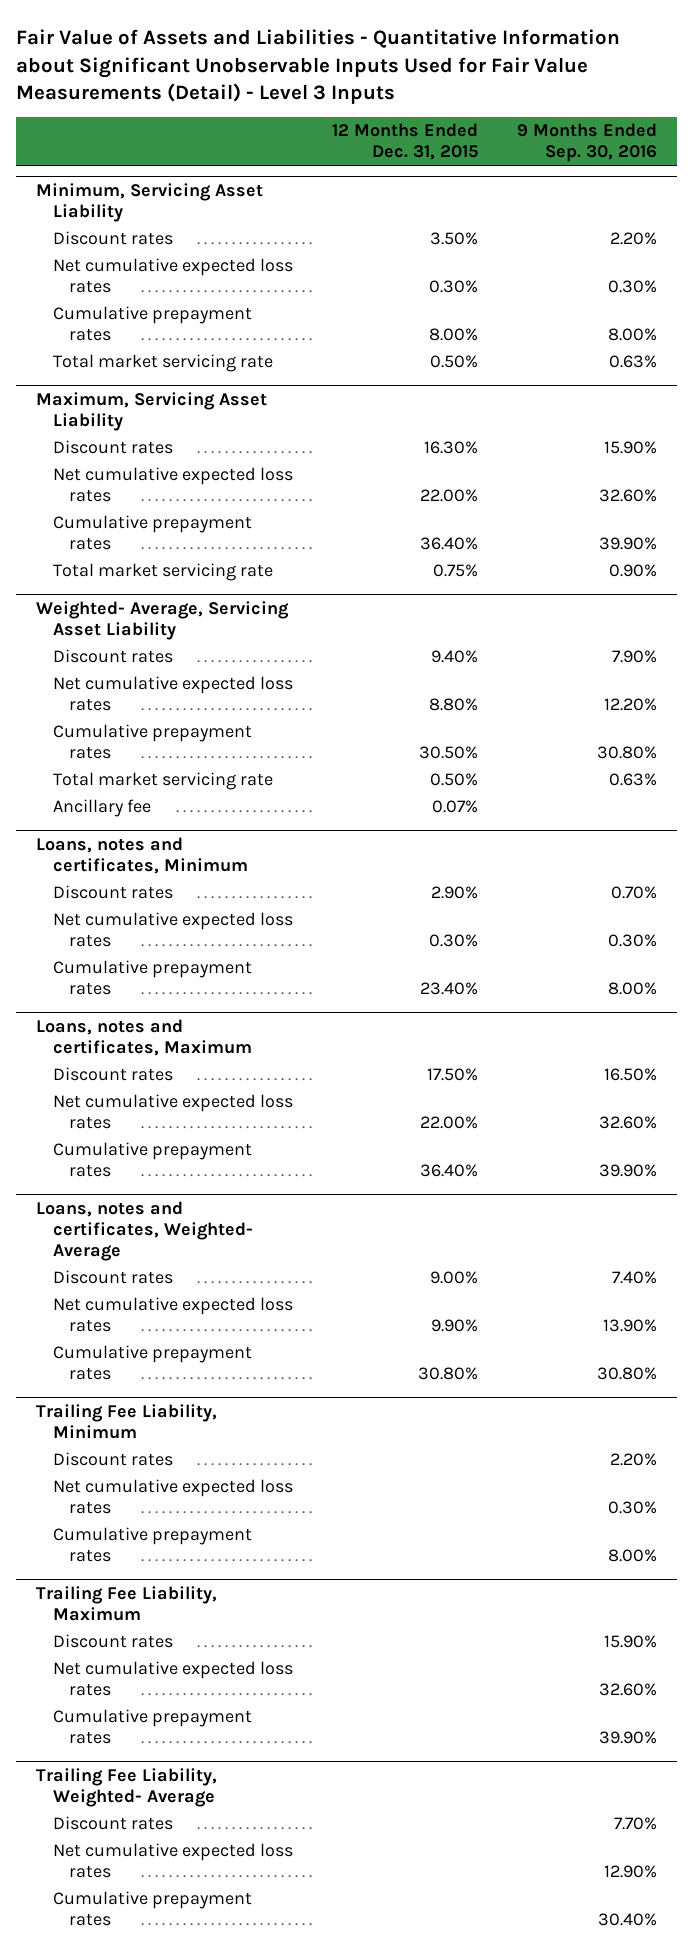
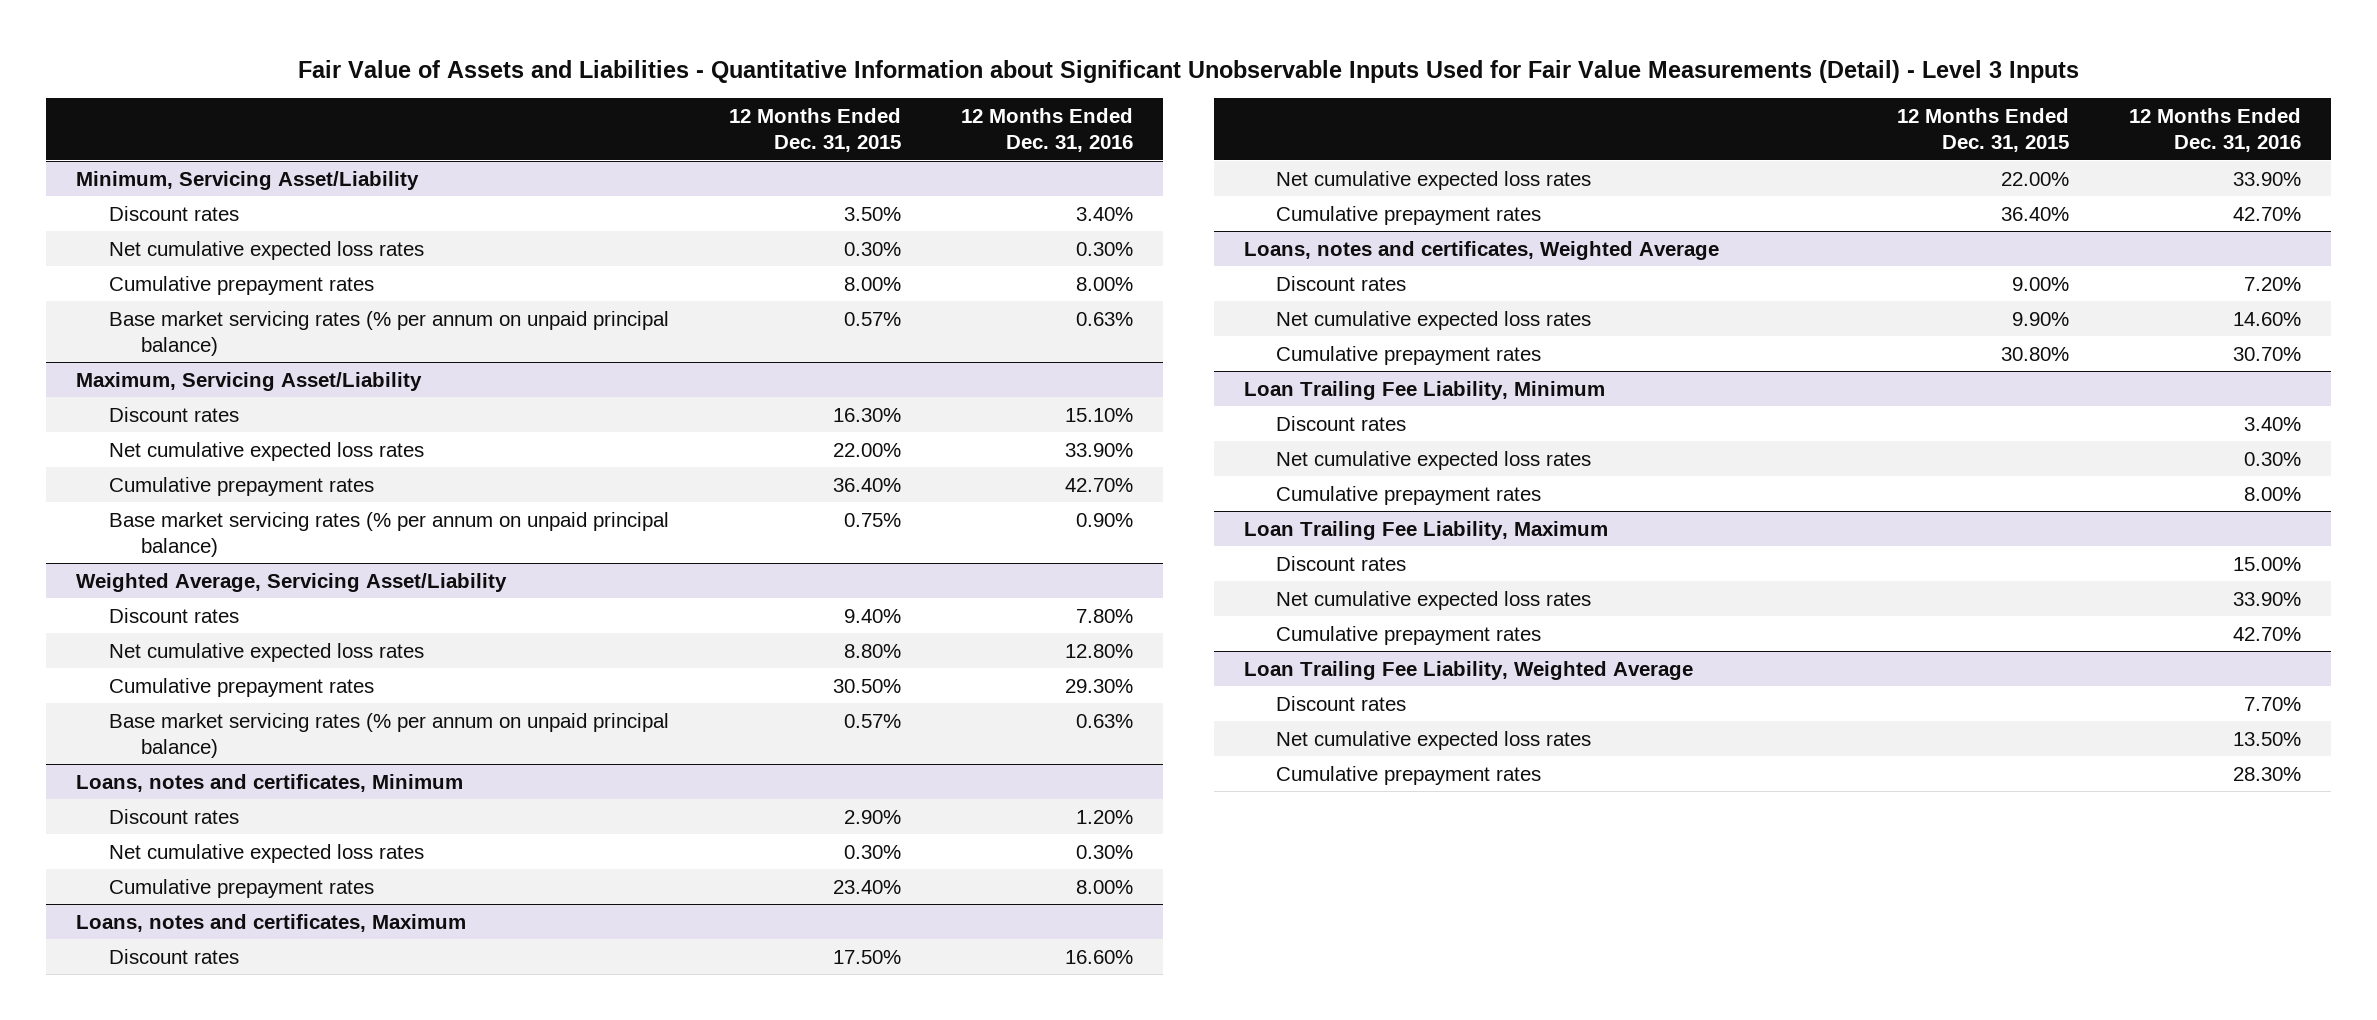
- | 12 Months Ended Dec. 31, 2015 | 9 Months Ended Sep. 30, 2016
+ | 12 Months Ended Dec. 31, 2015 | 12 Months Ended Dec. 31, 2016
- Minimum, Servicing Asset Liability
+ Minimum, Servicing Asset/Liability
- Total market servicing rate | 0.50% | 0.63%
- Maximum, Servicing Asset Liability
+ Base market servicing rates (% per annum on unpaid principal balance) | 0.57% | 0.63%
+ Maximum, Servicing Asset/Liability
- Total market servicing rate | 0.75% | 0.90%
- Weighted- Average, Servicing Asset Liability
+ Base market servicing rates (% per annum on unpaid principal balance) | 0.75% | 0.90%
+ Weighted Average, Servicing Asset/Liability
- Total market servicing rate | 0.50% | 0.63%
- Ancillary fee | 0.07% |
+ Base market servicing rates (% per annum on unpaid principal balance) | 0.57% | 0.63%
- Loans, notes and certificates, Weighted- Average
+ Loans, notes and certificates, Weighted Average
- Trailing Fee Liability, Minimum
+ Loan Trailing Fee Liability, Minimum
- Trailing Fee Liability, Maximum
+ Loan Trailing Fee Liability, Maximum
- Trailing Fee Liability, Weighted- Average
+ Loan Trailing Fee Liability, Weighted Average

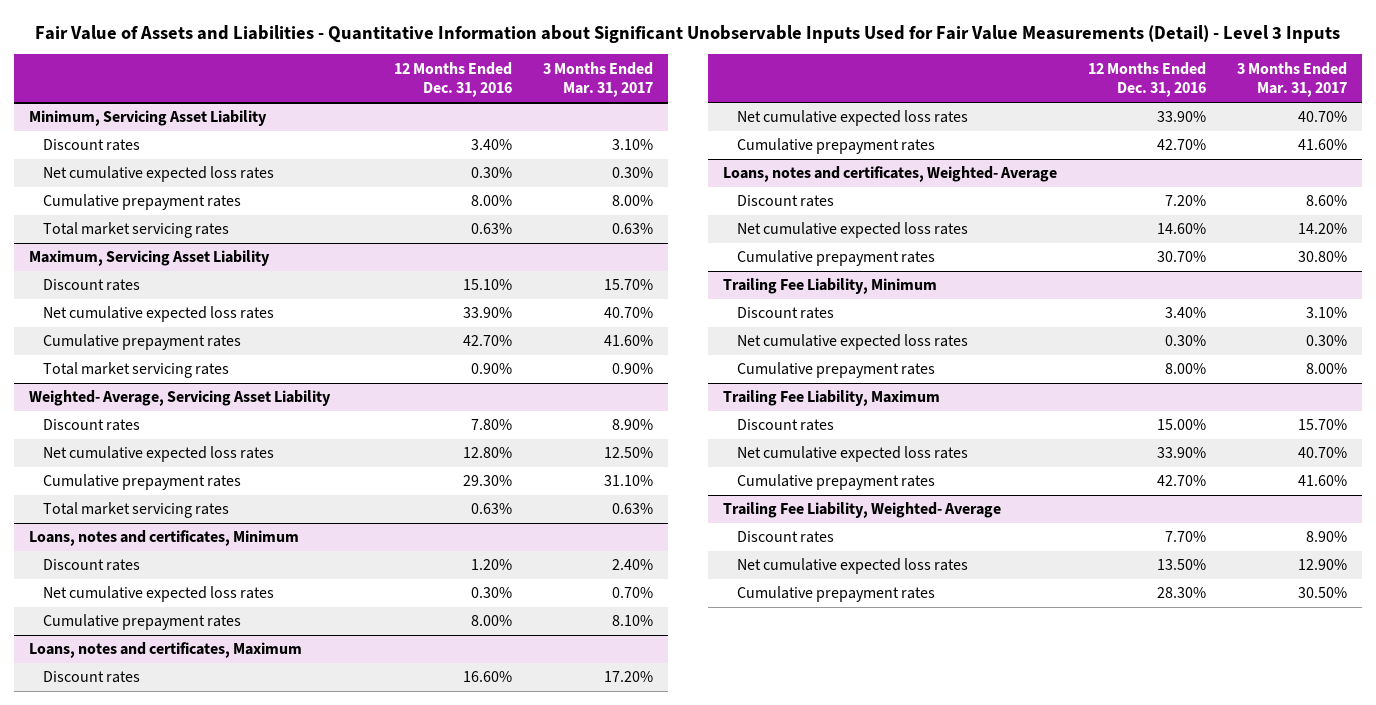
- | 12 Months Ended Dec. 31, 2015 | 12 Months Ended Dec. 31, 2016
+ | 12 Months Ended Dec. 31, 2016 | 3 Months Ended Mar. 31, 2017
- Minimum, Servicing Asset/Liability
+ Minimum, Servicing Asset Liability
- Base market servicing rates (% per annum on unpaid principal balance) | 0.57% | 0.63%
- Maximum, Servicing Asset/Liability
+ Total market servicing rates | 0.63% | 0.63%
+ Maximum, Servicing Asset Liability
- Base market servicing rates (% per annum on unpaid principal balance) | 0.75% | 0.90%
- Weighted Average, Servicing Asset/Liability
+ Total market servicing rates | 0.90% | 0.90%
+ Weighted- Average, Servicing Asset Liability
- Base market servicing rates (% per annum on unpaid principal balance) | 0.57% | 0.63%
+ Total market servicing rates | 0.63% | 0.63%
- Loans, notes and certificates, Weighted Average
+ Loans, notes and certificates, Weighted- Average
- Loan Trailing Fee Liability, Minimum
+ Trailing Fee Liability, Minimum
- Loan Trailing Fee Liability, Maximum
+ Trailing Fee Liability, Maximum
- Loan Trailing Fee Liability, Weighted Average
+ Trailing Fee Liability, Weighted- Average

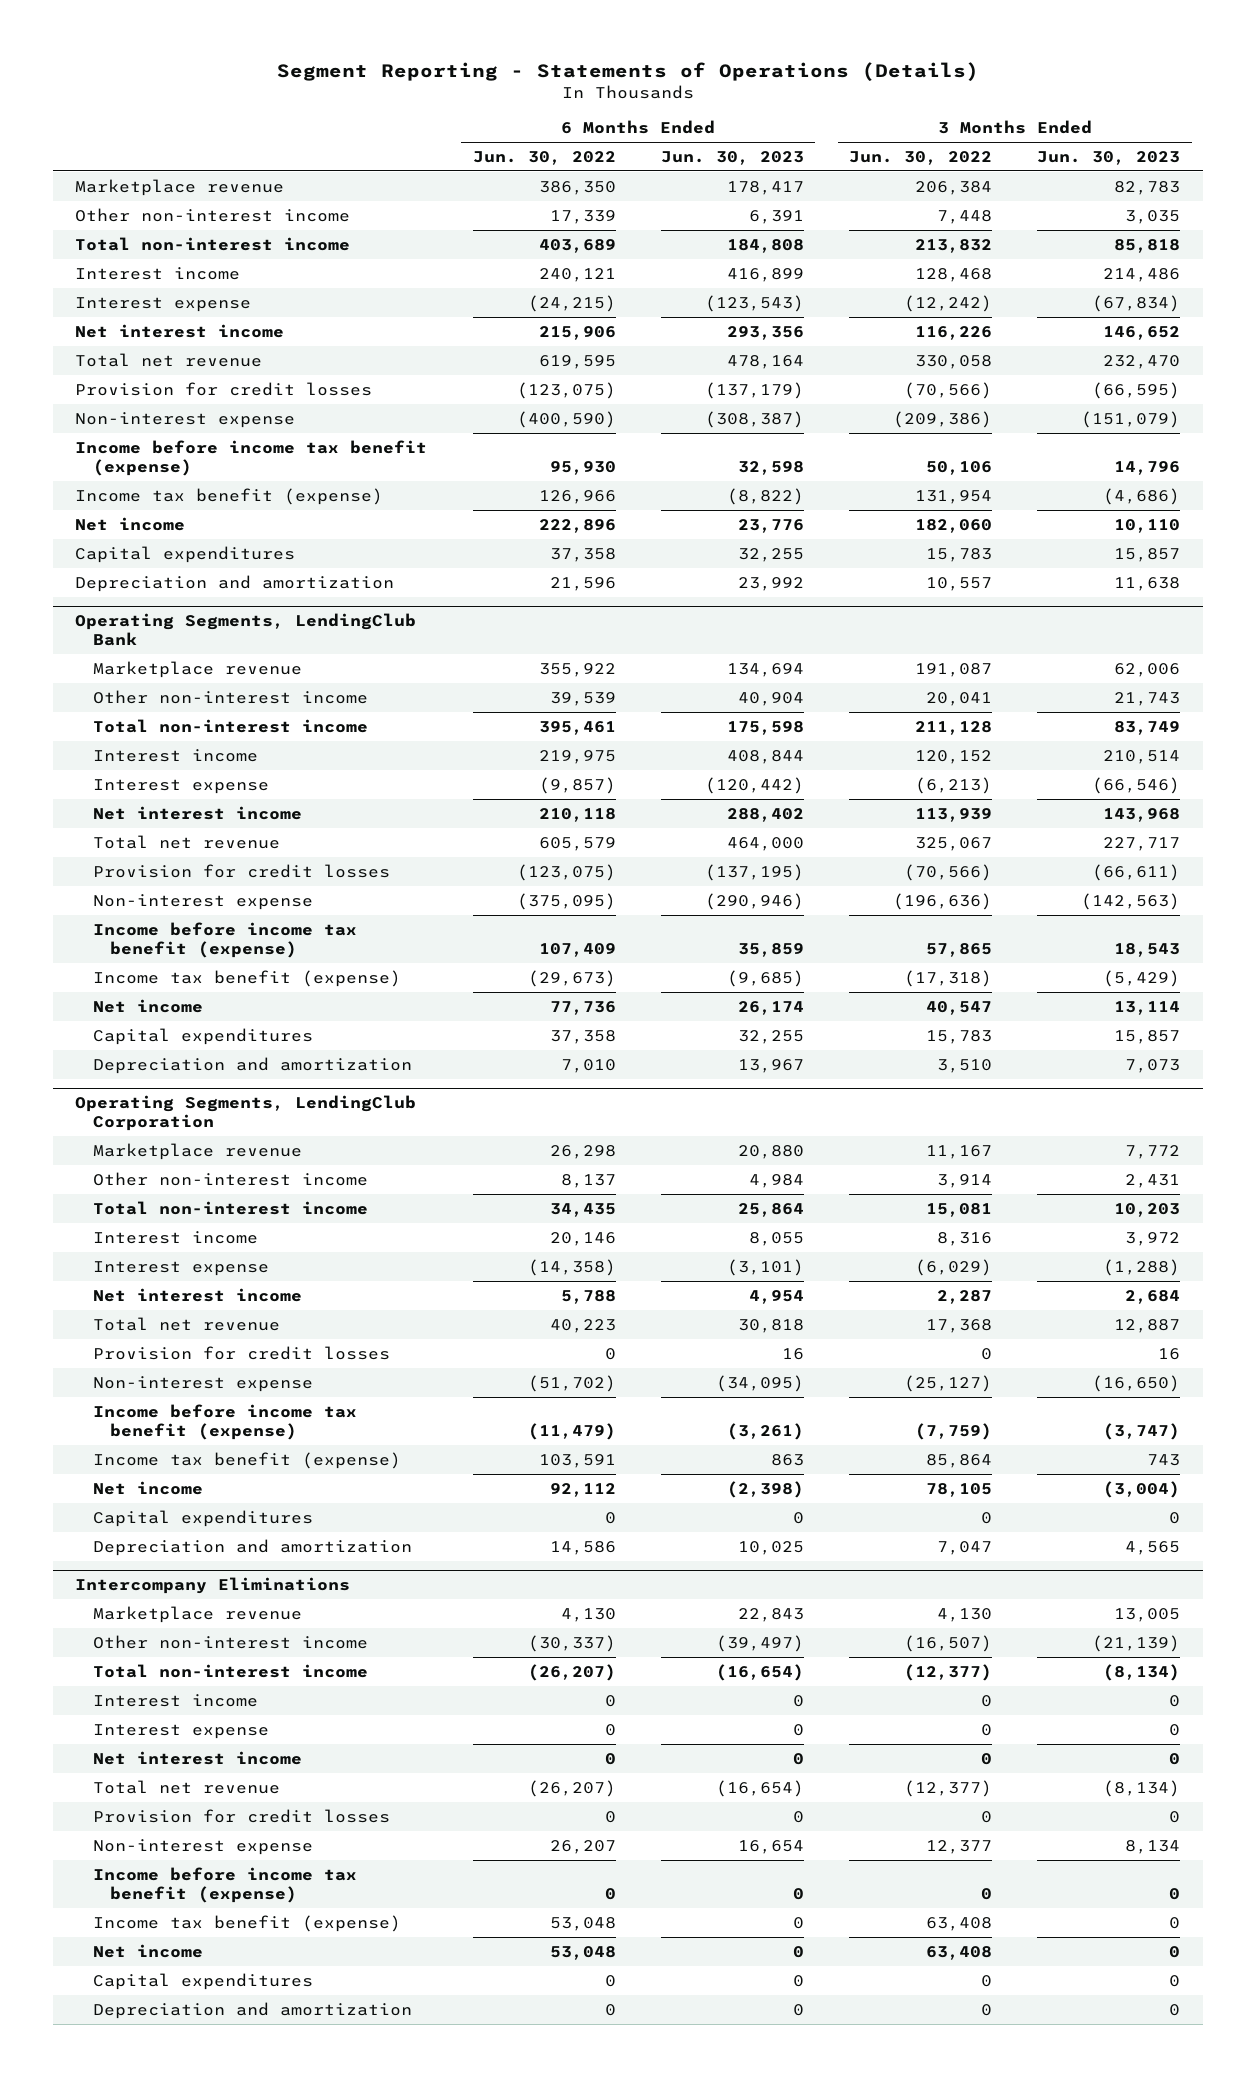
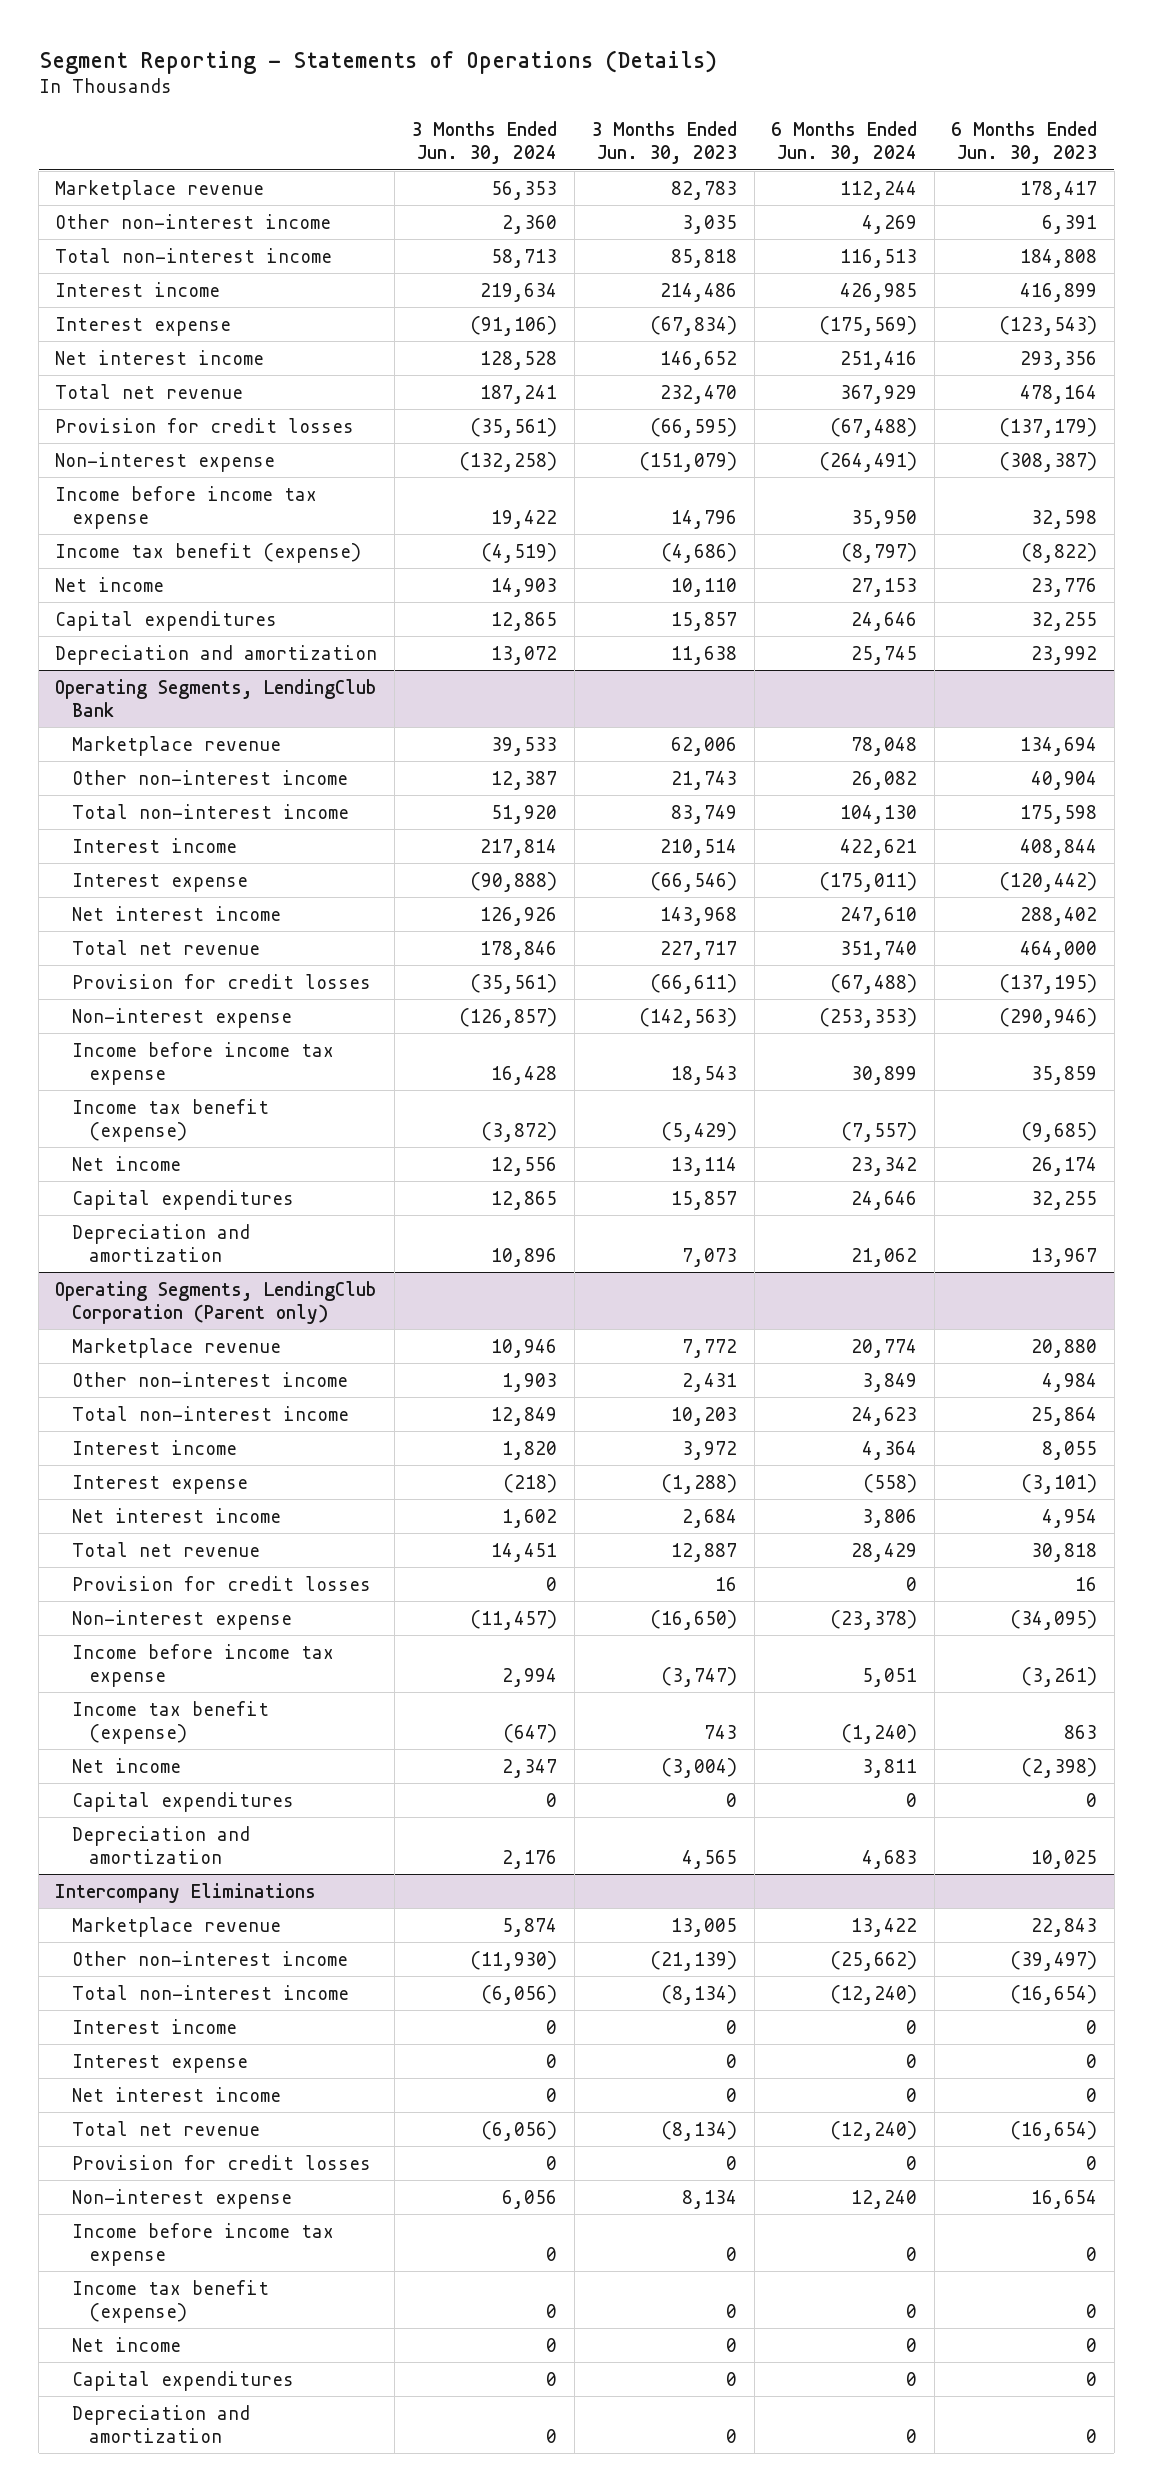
- | 6 Months Ended Jun. 30, 2022 | 6 Months Ended Jun. 30, 2023 | 3 Months Ended Jun. 30, 2022 | 3 Months Ended Jun. 30, 2023
+ | 3 Months Ended Jun. 30, 2024 | 3 Months Ended Jun. 30, 2023 | 6 Months Ended Jun. 30, 2024 | 6 Months Ended Jun. 30, 2023
- Income before income tax benefit (expense) | 95,930 | 32,598 | 50,106 | 14,796
+ Income before income tax expense | 19,422 | 14,796 | 35,950 | 32,598
@ Operating Segments, LendingClub Bank
- Income before income tax benefit (expense) | 107,409 | 35,859 | 57,865 | 18,543
+ Income before income tax expense | 16,428 | 18,543 | 30,899 | 35,859
- Operating Segments, LendingClub Corporation
+ Operating Segments, LendingClub Corporation (Parent only)
- Income before income tax benefit (expense) | (11,479) | (3,261) | (7,759) | (3,747)
+ Income before income tax expense | 2,994 | (3,747) | 5,051 | (3,261)
@ Intercompany Eliminations
- Income before income tax benefit (expense) | 0 | 0 | 0 | 0
+ Income before income tax expense | 0 | 0 | 0 | 0

